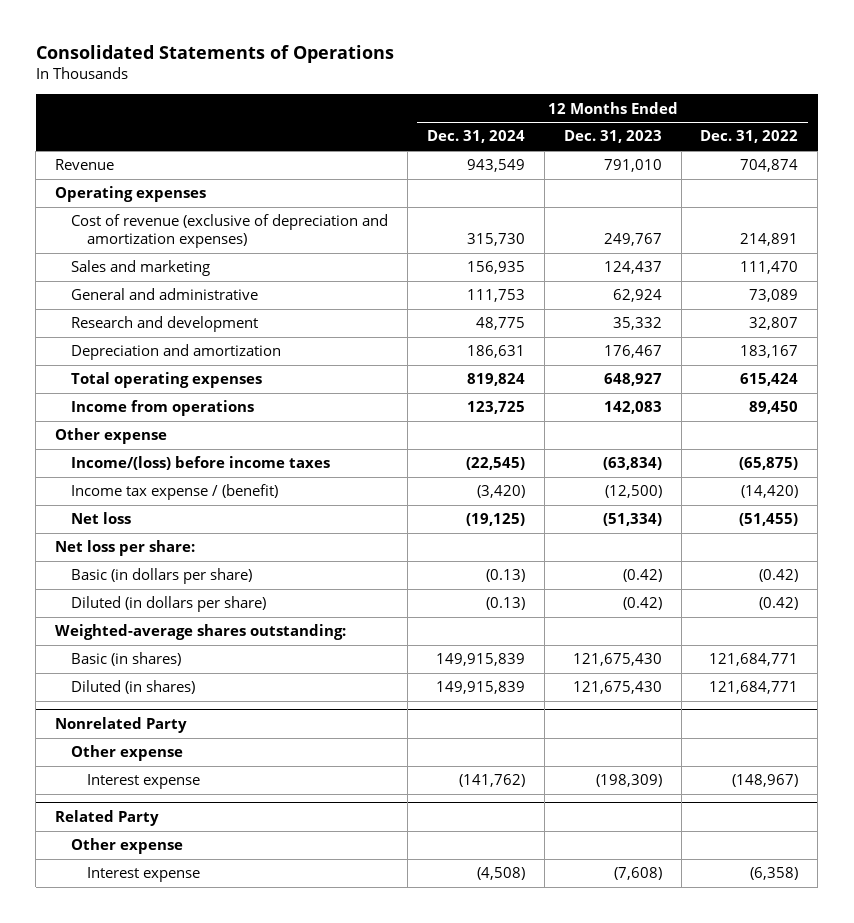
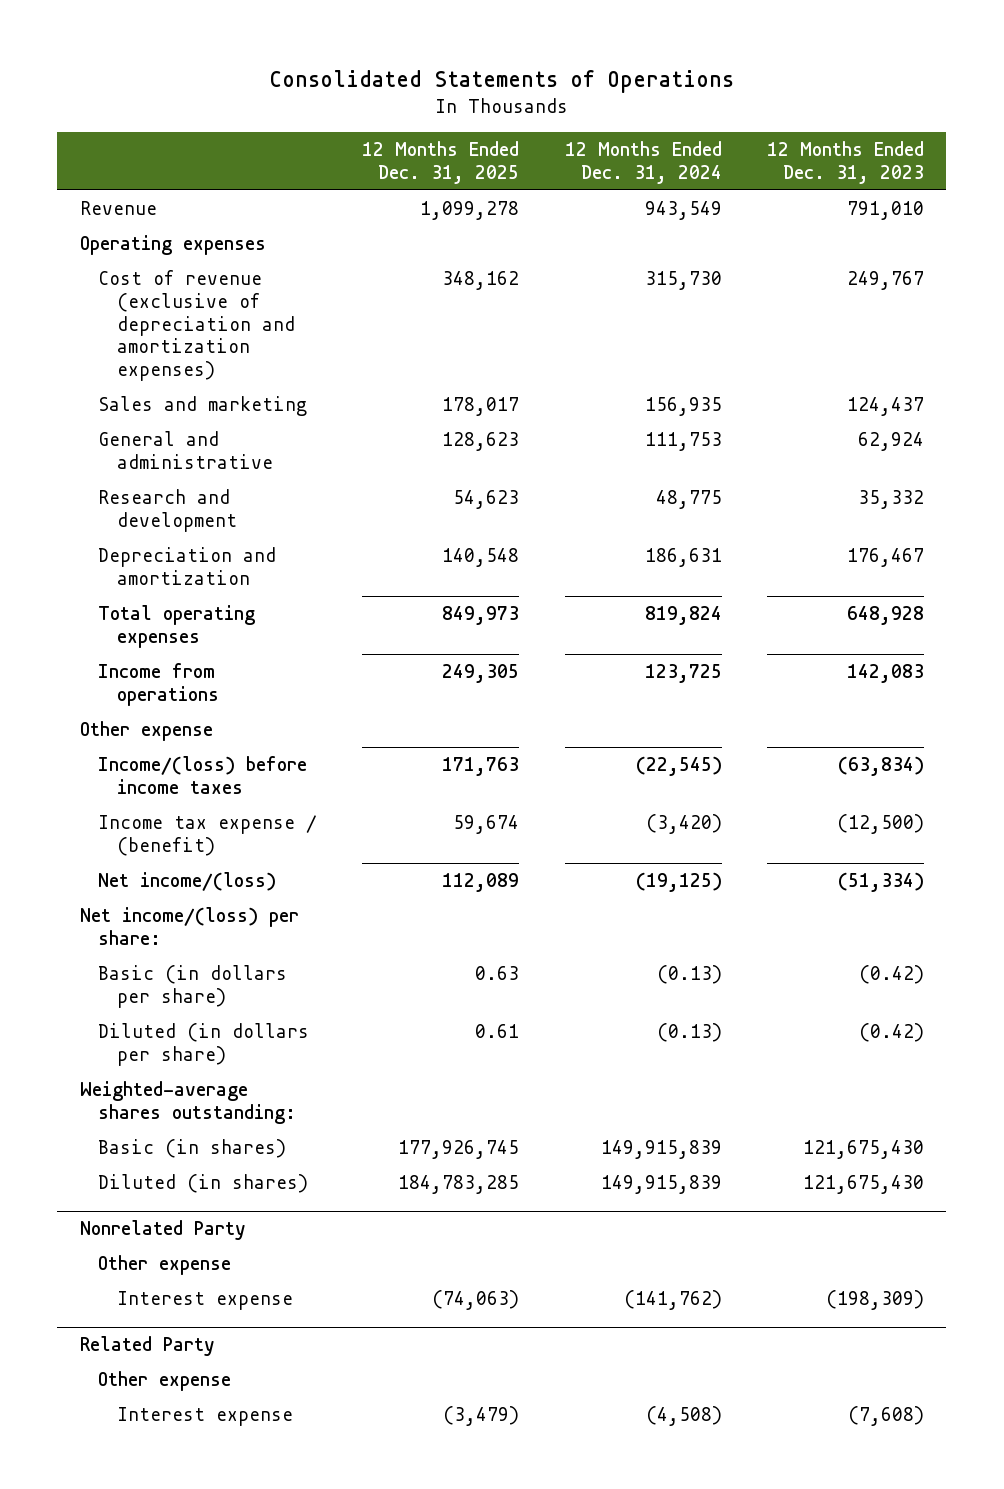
- | 12 Months Ended Dec. 31, 2024 | 12 Months Ended Dec. 31, 2023 | 12 Months Ended Dec. 31, 2022
+ | 12 Months Ended Dec. 31, 2025 | 12 Months Ended Dec. 31, 2024 | 12 Months Ended Dec. 31, 2023
- Total operating expenses | 819,824 | 648,927 | 615,424
+ Total operating expenses | 849,973 | 819,824 | 648,928
- Net loss | (19,125) | (51,334) | (51,455)
- Net loss per share:
+ Net income/(loss) | 112,089 | (19,125) | (51,334)
+ Net income/(loss) per share:

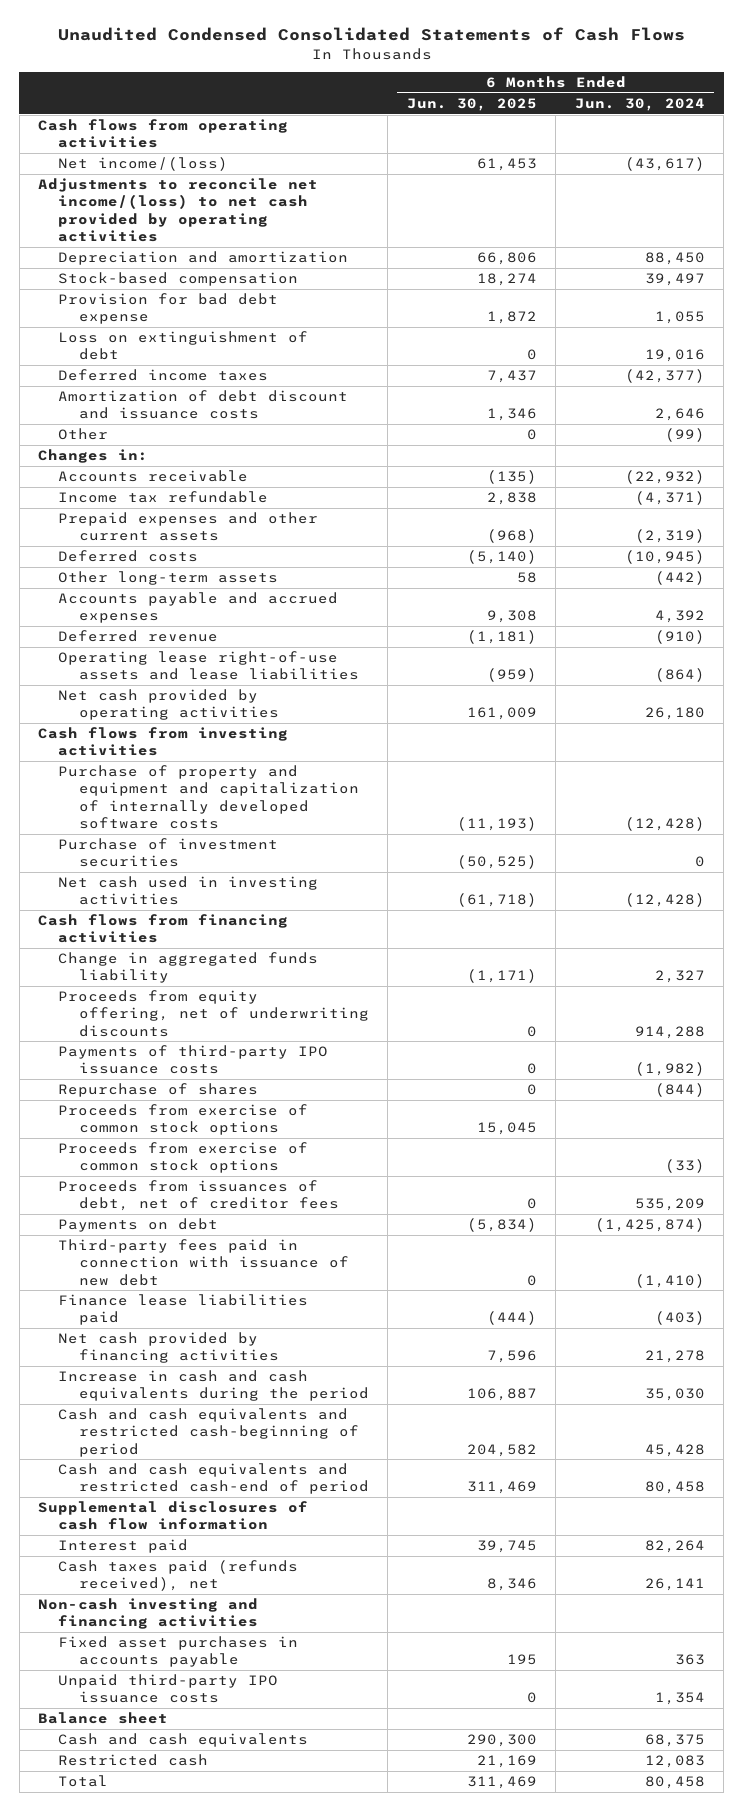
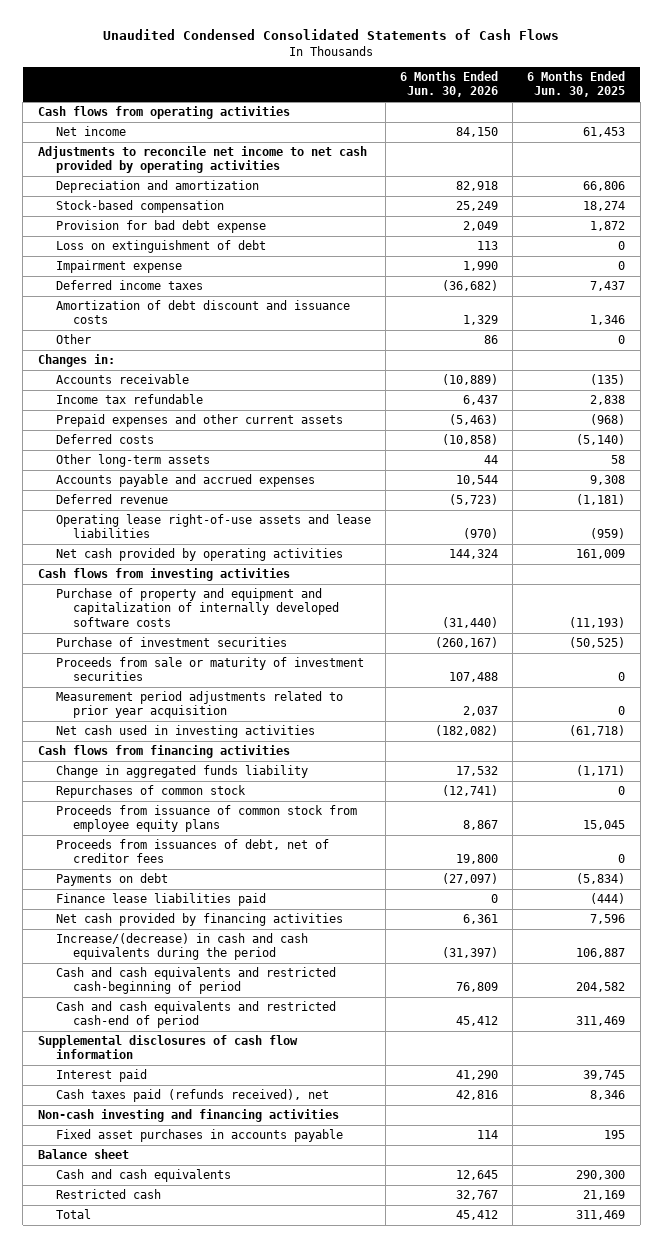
- | 6 Months Ended Jun. 30, 2025 | 6 Months Ended Jun. 30, 2024
+ | 6 Months Ended Jun. 30, 2026 | 6 Months Ended Jun. 30, 2025
- Net income/(loss) | 61,453 | (43,617)
- Adjustments to reconcile net income/(loss) to net cash provided by operating activities
+ Net income | 84,150 | 61,453
+ Adjustments to reconcile net income to net cash provided by operating activities
+ Impairment expense | 1,990 | 0
+ Proceeds from sale or maturity of investment securities | 107,488 | 0
+ Measurement period adjustments related to prior year acquisition | 2,037 | 0
- Proceeds from equity offering, net of underwriting discounts | 0 | 914,288
- Payments of third-party IPO issuance costs | 0 | (1,982)
- Repurchase of shares | 0 | (844)
- Proceeds from exercise of common stock options | 15,045 |
- Proceeds from exercise of common stock options | | (33)
+ Repurchases of common stock | (12,741) | 0
+ Proceeds from issuance of common stock from employee equity plans | 8,867 | 15,045
- Third-party fees paid in connection with issuance of new debt | 0 | (1,410)
- Increase in cash and cash equivalents during the period | 106,887 | 35,030
+ Increase/(decrease) in cash and cash equivalents during the period | (31,397) | 106,887
- Unpaid third-party IPO issuance costs | 0 | 1,354

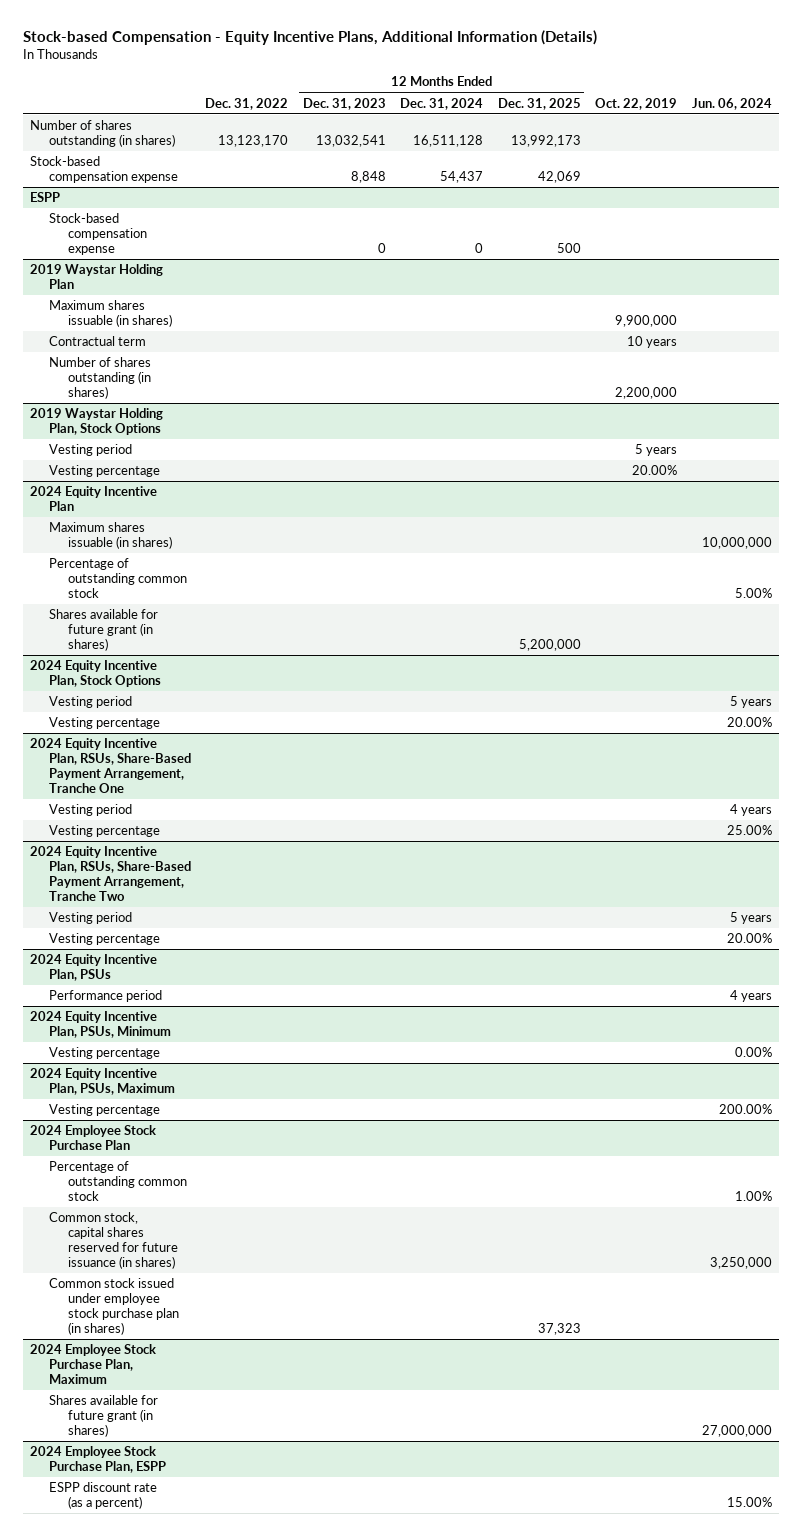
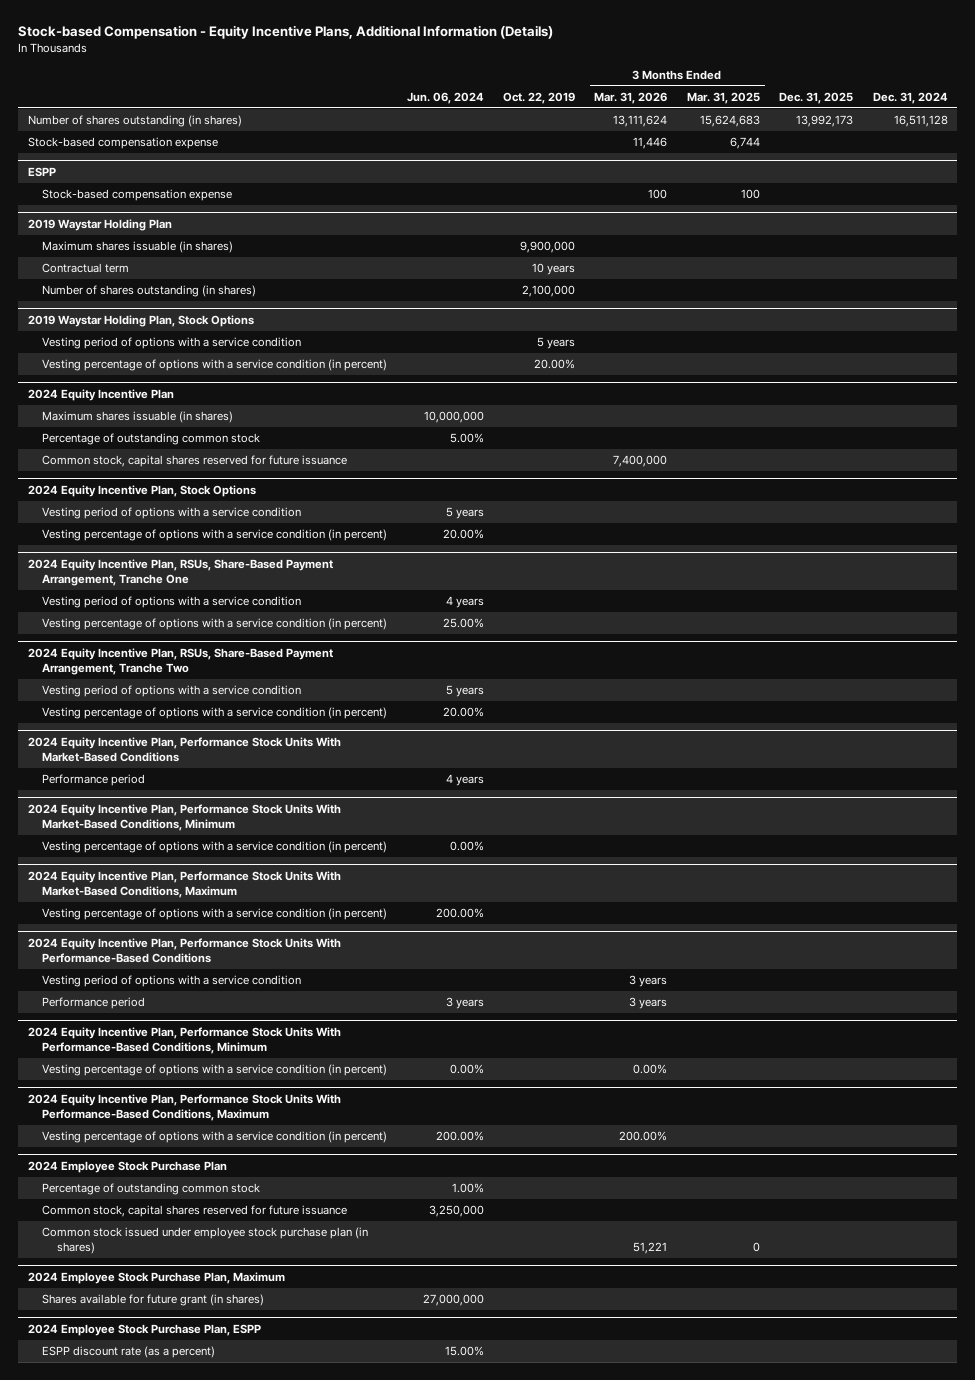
- | Dec. 31, 2022 | 12 Months Ended Dec. 31, 2023 | 12 Months Ended Dec. 31, 2024 | 12 Months Ended Dec. 31, 2025 | Oct. 22, 2019 | Jun. 06, 2024
+ | Jun. 06, 2024 | Oct. 22, 2019 | 3 Months Ended Mar. 31, 2026 | 3 Months Ended Mar. 31, 2025 | Dec. 31, 2025 | Dec. 31, 2024
@ 2019 Waystar Holding Plan
- Number of shares outstanding (in shares) | | | | | 2,200,000 |
+ Number of shares outstanding (in shares) | | 2,100,000 | | | |
@ 2019 Waystar Holding Plan, Stock Options
- Vesting period | | | | | 5 years |
- Vesting percentage | | | | | 20.00% |
+ Vesting period of options with a service condition | | 5 years | | | |
+ Vesting percentage of options with a service condition (in percent) | | 20.00% | | | |
@ 2024 Equity Incentive Plan
- Shares available for future grant (in shares) | | | | 5,200,000 | |
+ Common stock, capital shares reserved for future issuance | | | 7,400,000 | | |
@ 2024 Equity Incentive Plan, Stock Options
- Vesting period | | | | | | 5 years
- Vesting percentage | | | | | | 20.00%
+ Vesting period of options with a service condition | 5 years | | | | |
+ Vesting percentage of options with a service condition (in percent) | 20.00% | | | | |
@ 2024 Equity Incentive Plan, RSUs, Share-Based Payment Arrangement, Tranche One
- Vesting period | | | | | | 4 years
- Vesting percentage | | | | | | 25.00%
+ Vesting period of options with a service condition | 4 years | | | | |
+ Vesting percentage of options with a service condition (in percent) | 25.00% | | | | |
@ 2024 Equity Incentive Plan, RSUs, Share-Based Payment Arrangement, Tranche Two
- Vesting period | | | | | | 5 years
- Vesting percentage | | | | | | 20.00%
- 2024 Equity Incentive Plan, PSUs
@ 2024 Equity Incentive Plan, RSUs, Share-Based Payment Arrangement, Tranche Two
+ Vesting period of options with a service condition | 5 years | | | | |
+ Vesting percentage of options with a service condition (in percent) | 20.00% | | | | |
+ 2024 Equity Incentive Plan, Performance Stock Units With Market-Based Conditions
- 2024 Equity Incentive Plan, PSUs, Minimum
- Vesting percentage | | | | | | 0.00%
- 2024 Equity Incentive Plan, PSUs, Maximum
- Vesting percentage | | | | | | 200.00%
+ 2024 Equity Incentive Plan, Performance Stock Units With Market-Based Conditions, Minimum
+ Vesting percentage of options with a service condition (in percent) | 0.00% | | | | |
+ 2024 Equity Incentive Plan, Performance Stock Units With Market-Based Conditions, Maximum
+ Vesting percentage of options with a service condition (in percent) | 200.00% | | | | |
+ 2024 Equity Incentive Plan, Performance Stock Units With Performance-Based Conditions
+ Vesting period of options with a service condition | | | 3 years | | |
+ Performance period | 3 years | | 3 years | | |
+ 2024 Equity Incentive Plan, Performance Stock Units With Performance-Based Conditions, Minimum
+ Vesting percentage of options with a service condition (in percent) | 0.00% | | 0.00% | | |
+ 2024 Equity Incentive Plan, Performance Stock Units With Performance-Based Conditions, Maximum
+ Vesting percentage of options with a service condition (in percent) | 200.00% | | 200.00% | | |
@ 2024 Employee Stock Purchase Plan
- Common stock, capital shares reserved for future issuance (in shares) | | | | | | 3,250,000
+ Common stock, capital shares reserved for future issuance | 3,250,000 | | | | |

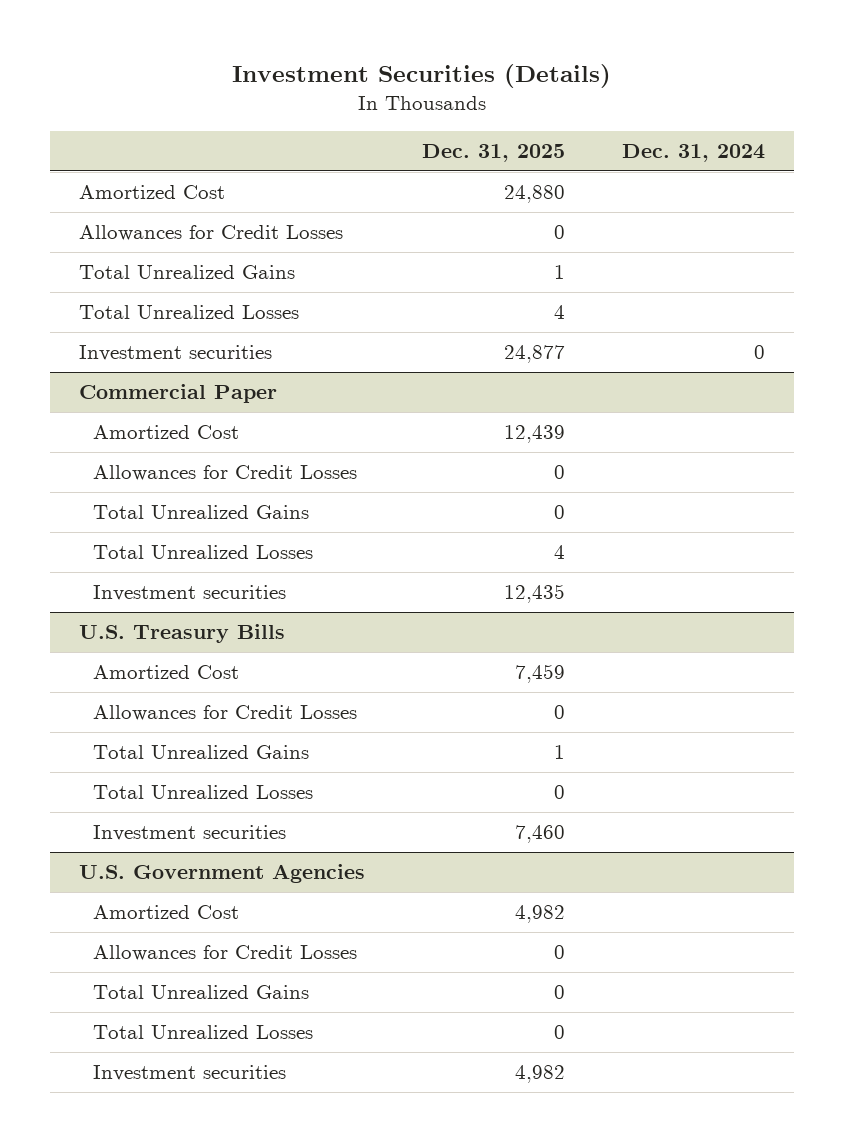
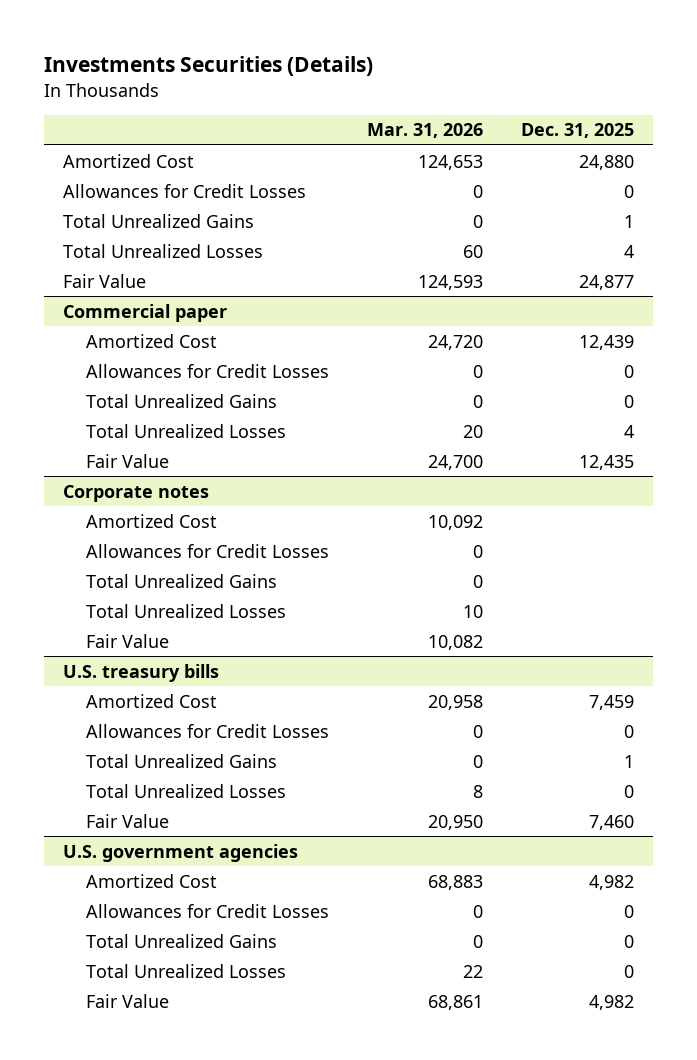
- Investment Securities (Details)
+ Investments Securities (Details)
- | Dec. 31, 2025 | Dec. 31, 2024
+ | Mar. 31, 2026 | Dec. 31, 2025
- Investment securities | 24,877 | 0
- Commercial Paper
+ Fair Value | 124,593 | 24,877
+ Commercial paper
- Investment securities | 12,435 |
- U.S. Treasury Bills
+ Fair Value | 24,700 | 12,435
+ Corporate notes
+ Amortized Cost | 10,092 |
+ Allowances for Credit Losses | 0 |
+ Total Unrealized Gains | 0 |
+ Total Unrealized Losses | 10 |
+ Fair Value | 10,082 |
+ U.S. treasury bills
- Investment securities | 7,460 |
- U.S. Government Agencies
+ Fair Value | 20,950 | 7,460
+ U.S. government agencies
- Investment securities | 4,982 |
+ Fair Value | 68,861 | 4,982

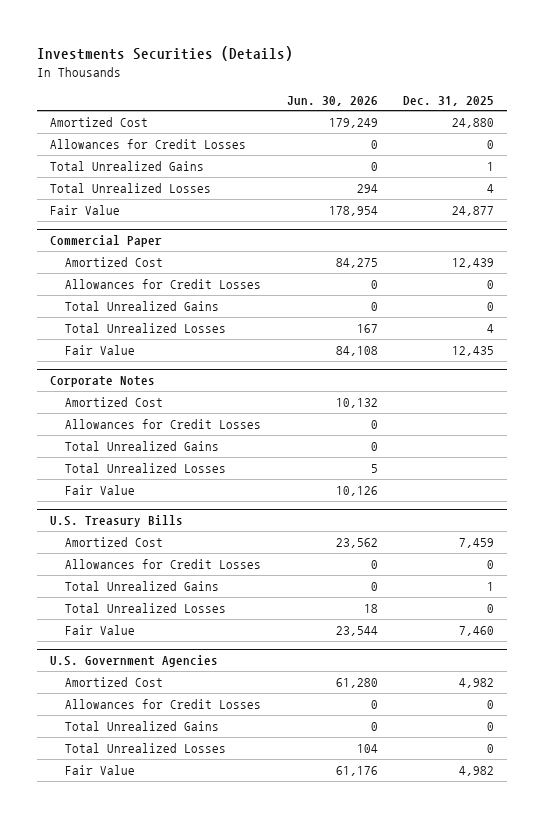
- | Mar. 31, 2026 | Dec. 31, 2025
+ | Jun. 30, 2026 | Dec. 31, 2025
- Commercial paper
+ Commercial Paper
- Corporate notes
+ Corporate Notes
- U.S. treasury bills
+ U.S. Treasury Bills
- U.S. government agencies
+ U.S. Government Agencies

